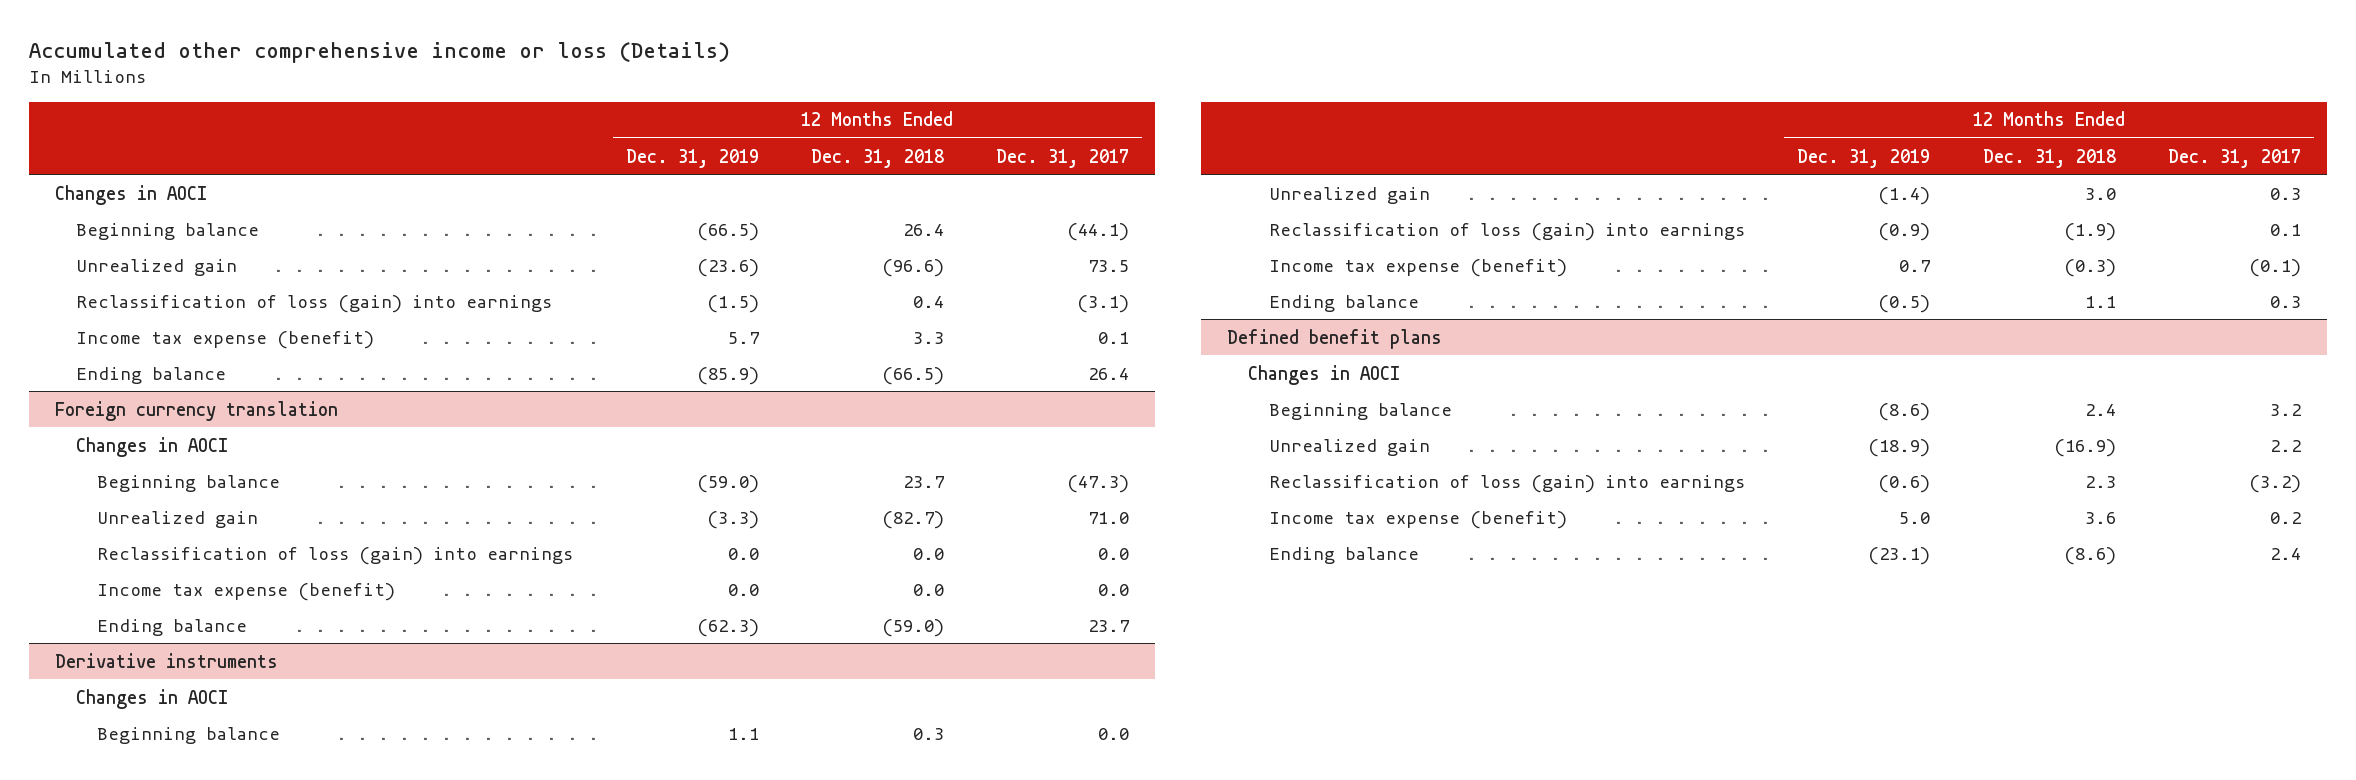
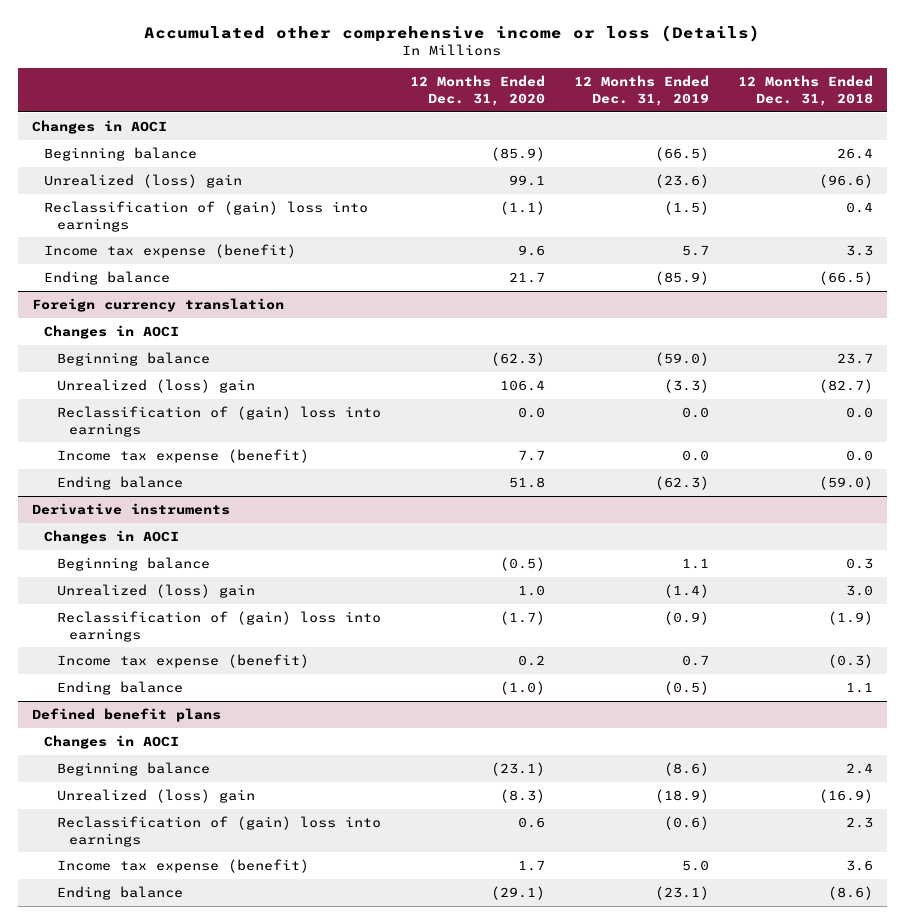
- | 12 Months Ended Dec. 31, 2019 | 12 Months Ended Dec. 31, 2018 | 12 Months Ended Dec. 31, 2017
+ | 12 Months Ended Dec. 31, 2020 | 12 Months Ended Dec. 31, 2019 | 12 Months Ended Dec. 31, 2018
- Unrealized gain | (23.6) | (96.6) | 73.5
- Reclassification of loss (gain) into earnings | (1.5) | 0.4 | (3.1)
+ Unrealized (loss) gain | 99.1 | (23.6) | (96.6)
+ Reclassification of (gain) loss into earnings | (1.1) | (1.5) | 0.4
@ Foreign currency translation
- Unrealized gain | (3.3) | (82.7) | 71.0
- Reclassification of loss (gain) into earnings | 0.0 | 0.0 | 0.0
+ Unrealized (loss) gain | 106.4 | (3.3) | (82.7)
+ Reclassification of (gain) loss into earnings | 0.0 | 0.0 | 0.0
@ Derivative instruments
- Unrealized gain | (1.4) | 3.0 | 0.3
- Reclassification of loss (gain) into earnings | (0.9) | (1.9) | 0.1
+ Unrealized (loss) gain | 1.0 | (1.4) | 3.0
+ Reclassification of (gain) loss into earnings | (1.7) | (0.9) | (1.9)
@ Defined benefit plans
- Unrealized gain | (18.9) | (16.9) | 2.2
- Reclassification of loss (gain) into earnings | (0.6) | 2.3 | (3.2)
+ Unrealized (loss) gain | (8.3) | (18.9) | (16.9)
+ Reclassification of (gain) loss into earnings | 0.6 | (0.6) | 2.3

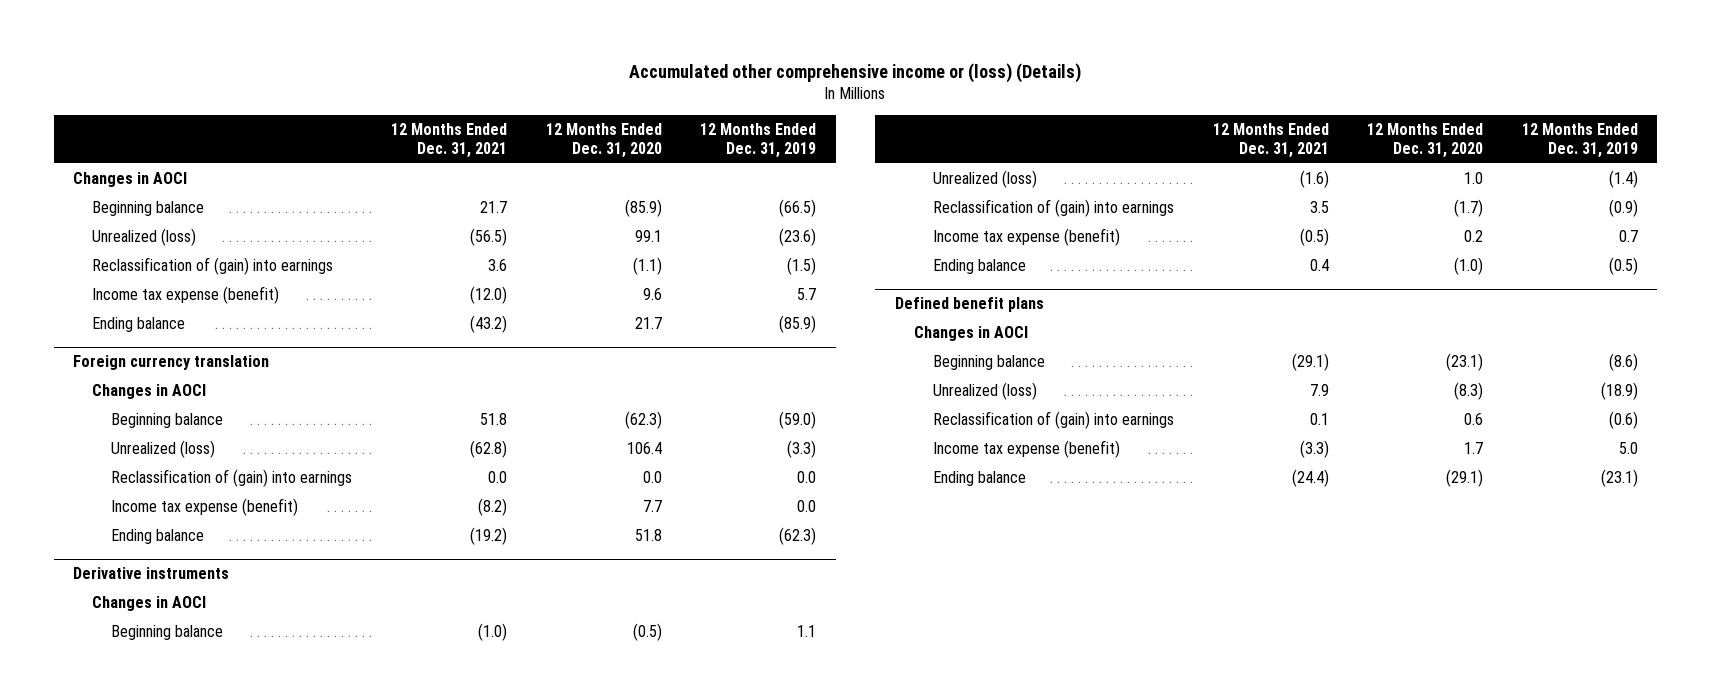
- Accumulated other comprehensive income or loss (Details)
+ Accumulated other comprehensive income or (loss) (Details)
- | 12 Months Ended Dec. 31, 2020 | 12 Months Ended Dec. 31, 2019 | 12 Months Ended Dec. 31, 2018
+ | 12 Months Ended Dec. 31, 2021 | 12 Months Ended Dec. 31, 2020 | 12 Months Ended Dec. 31, 2019
- Unrealized (loss) gain | 99.1 | (23.6) | (96.6)
- Reclassification of (gain) loss into earnings | (1.1) | (1.5) | 0.4
+ Unrealized (loss) | (56.5) | 99.1 | (23.6)
+ Reclassification of (gain) into earnings | 3.6 | (1.1) | (1.5)
@ Foreign currency translation
- Unrealized (loss) gain | 106.4 | (3.3) | (82.7)
- Reclassification of (gain) loss into earnings | 0.0 | 0.0 | 0.0
+ Unrealized (loss) | (62.8) | 106.4 | (3.3)
+ Reclassification of (gain) into earnings | 0.0 | 0.0 | 0.0
@ Derivative instruments
- Unrealized (loss) gain | 1.0 | (1.4) | 3.0
- Reclassification of (gain) loss into earnings | (1.7) | (0.9) | (1.9)
+ Unrealized (loss) | (1.6) | 1.0 | (1.4)
+ Reclassification of (gain) into earnings | 3.5 | (1.7) | (0.9)
@ Defined benefit plans
- Unrealized (loss) gain | (8.3) | (18.9) | (16.9)
- Reclassification of (gain) loss into earnings | 0.6 | (0.6) | 2.3
+ Unrealized (loss) | 7.9 | (8.3) | (18.9)
+ Reclassification of (gain) into earnings | 0.1 | 0.6 | (0.6)

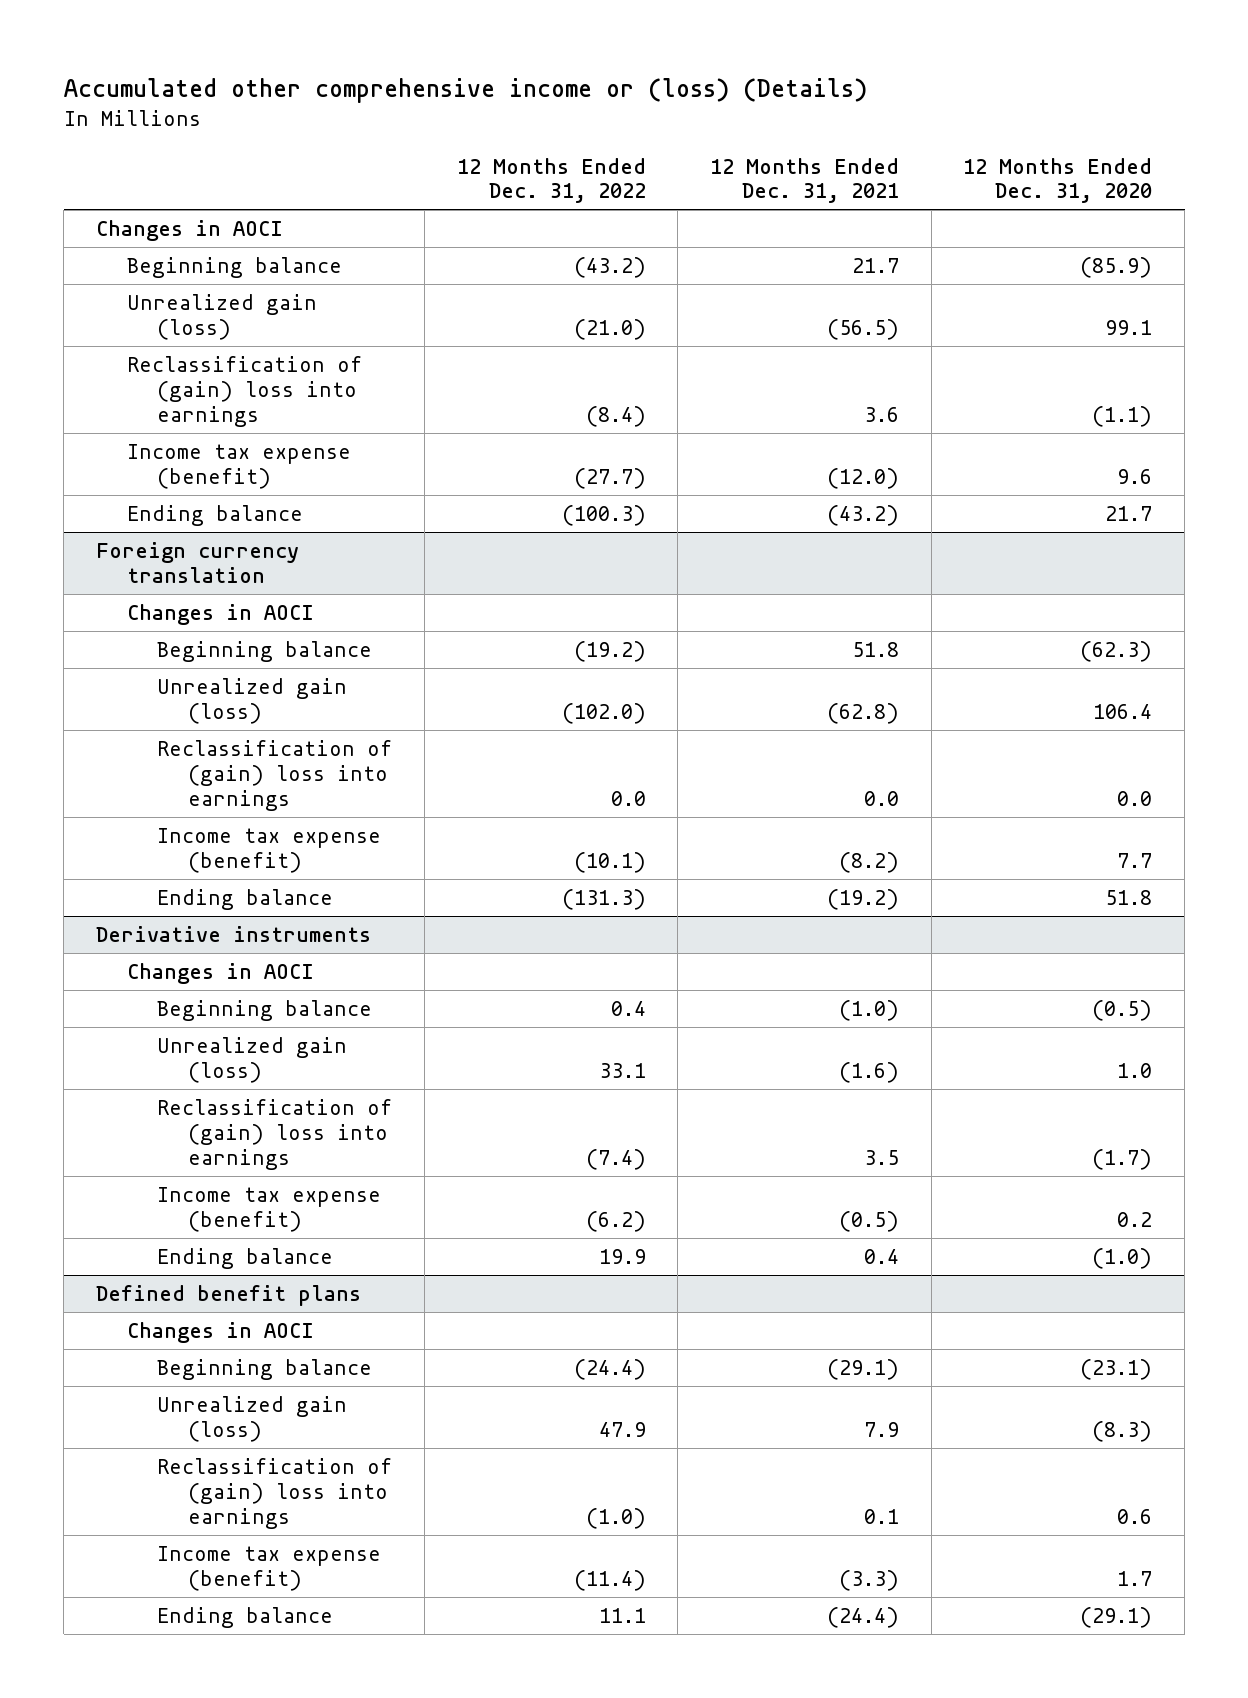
- | 12 Months Ended Dec. 31, 2021 | 12 Months Ended Dec. 31, 2020 | 12 Months Ended Dec. 31, 2019
+ | 12 Months Ended Dec. 31, 2022 | 12 Months Ended Dec. 31, 2021 | 12 Months Ended Dec. 31, 2020
- Unrealized (loss) | (56.5) | 99.1 | (23.6)
- Reclassification of (gain) into earnings | 3.6 | (1.1) | (1.5)
+ Unrealized gain (loss) | (21.0) | (56.5) | 99.1
+ Reclassification of (gain) loss into earnings | (8.4) | 3.6 | (1.1)
@ Foreign currency translation
- Unrealized (loss) | (62.8) | 106.4 | (3.3)
- Reclassification of (gain) into earnings | 0.0 | 0.0 | 0.0
+ Unrealized gain (loss) | (102.0) | (62.8) | 106.4
+ Reclassification of (gain) loss into earnings | 0.0 | 0.0 | 0.0
@ Derivative instruments
- Unrealized (loss) | (1.6) | 1.0 | (1.4)
- Reclassification of (gain) into earnings | 3.5 | (1.7) | (0.9)
+ Unrealized gain (loss) | 33.1 | (1.6) | 1.0
+ Reclassification of (gain) loss into earnings | (7.4) | 3.5 | (1.7)
@ Defined benefit plans
- Unrealized (loss) | 7.9 | (8.3) | (18.9)
- Reclassification of (gain) into earnings | 0.1 | 0.6 | (0.6)
+ Unrealized gain (loss) | 47.9 | 7.9 | (8.3)
+ Reclassification of (gain) loss into earnings | (1.0) | 0.1 | 0.6

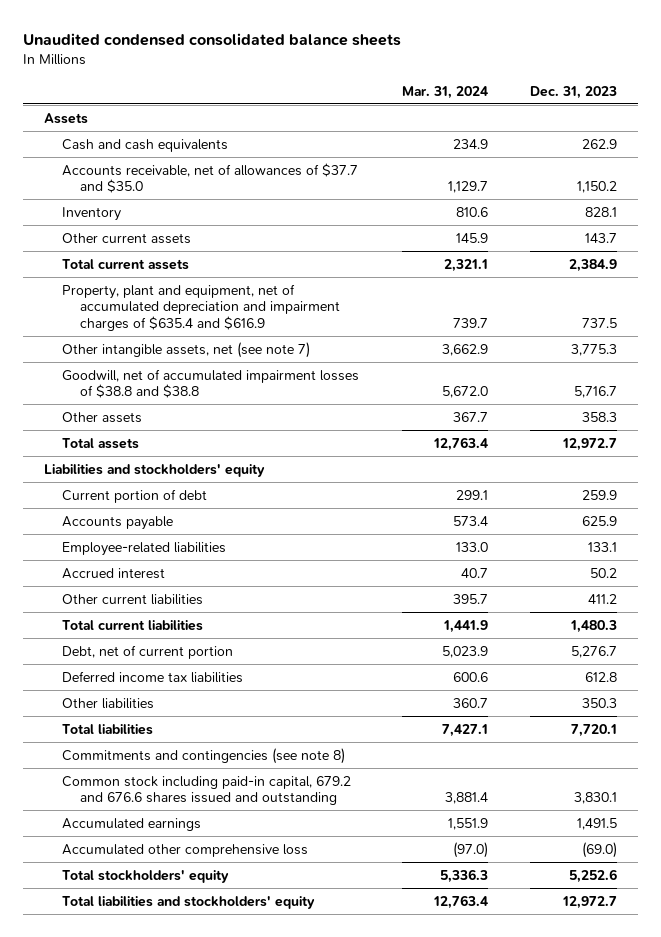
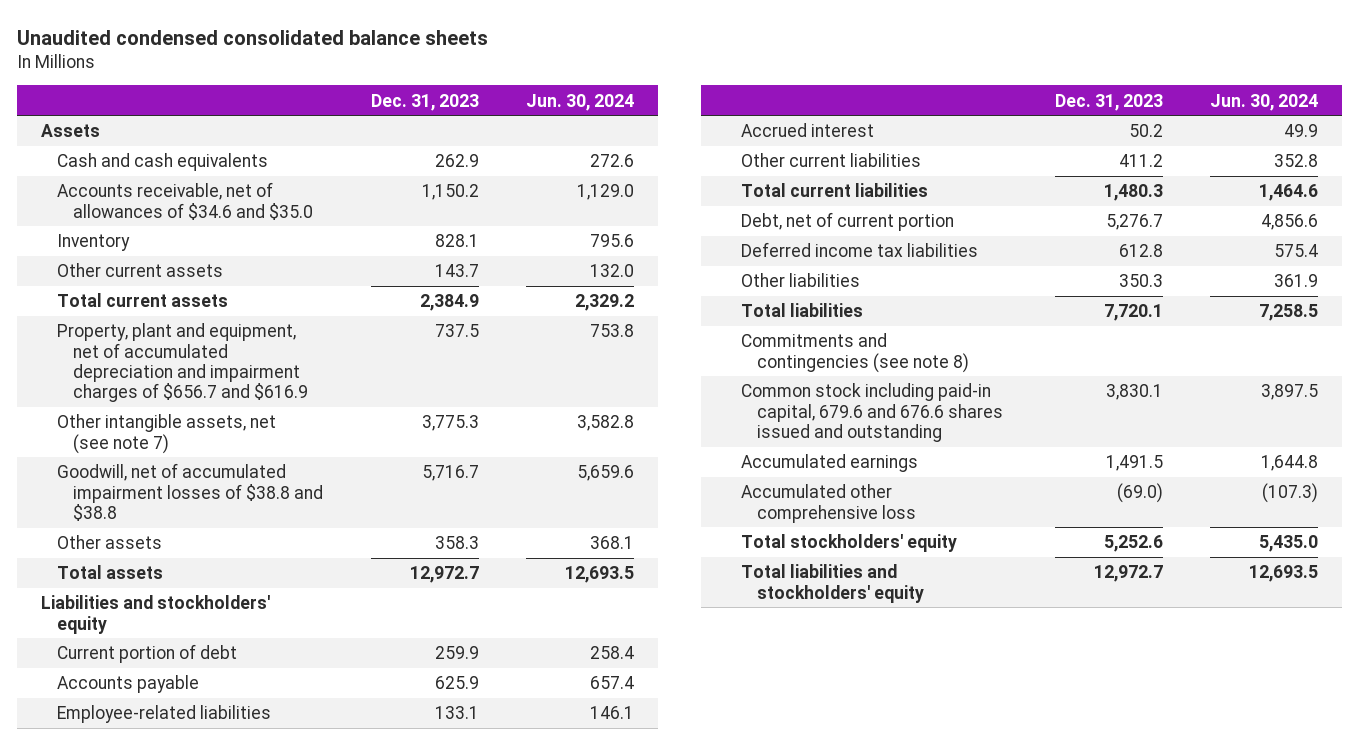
- | Mar. 31, 2024 | Dec. 31, 2023
+ | Dec. 31, 2023 | Jun. 30, 2024
- Accounts receivable, net of allowances of $37.7 and $35.0 | 1,129.7 | 1,150.2
+ Accounts receivable, net of allowances of $34.6 and $35.0 | 1,150.2 | 1,129.0
- Property, plant and equipment, net of accumulated depreciation and impairment charges of $635.4 and $616.9 | 739.7 | 737.5
+ Property, plant and equipment, net of accumulated depreciation and impairment charges of $656.7 and $616.9 | 737.5 | 753.8
- Common stock including paid-in capital, 679.2 and 676.6 shares issued and outstanding | 3,881.4 | 3,830.1
+ Common stock including paid-in capital, 679.6 and 676.6 shares issued and outstanding | 3,830.1 | 3,897.5

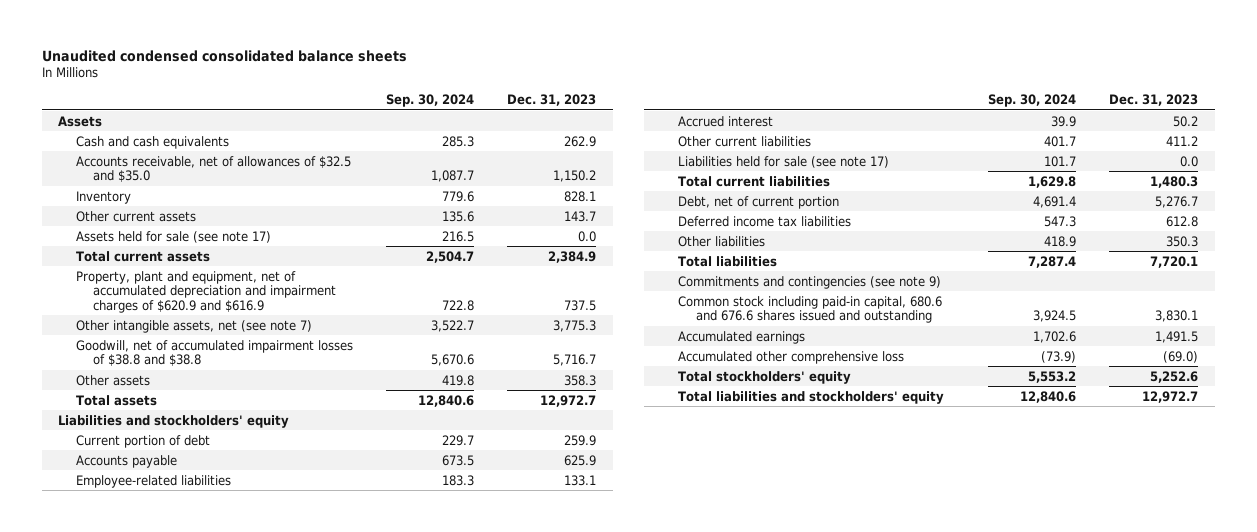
- | Dec. 31, 2023 | Jun. 30, 2024
+ | Sep. 30, 2024 | Dec. 31, 2023
- Accounts receivable, net of allowances of $34.6 and $35.0 | 1,150.2 | 1,129.0
+ Accounts receivable, net of allowances of $32.5 and $35.0 | 1,087.7 | 1,150.2
+ Assets held for sale (see note 17) | 216.5 | 0.0
- Property, plant and equipment, net of accumulated depreciation and impairment charges of $656.7 and $616.9 | 737.5 | 753.8
+ Property, plant and equipment, net of accumulated depreciation and impairment charges of $620.9 and $616.9 | 722.8 | 737.5
+ Liabilities held for sale (see note 17) | 101.7 | 0.0
- Commitments and contingencies (see note 8)
- Common stock including paid-in capital, 679.6 and 676.6 shares issued and outstanding | 3,830.1 | 3,897.5
+ Commitments and contingencies (see note 9)
+ Common stock including paid-in capital, 680.6 and 676.6 shares issued and outstanding | 3,924.5 | 3,830.1

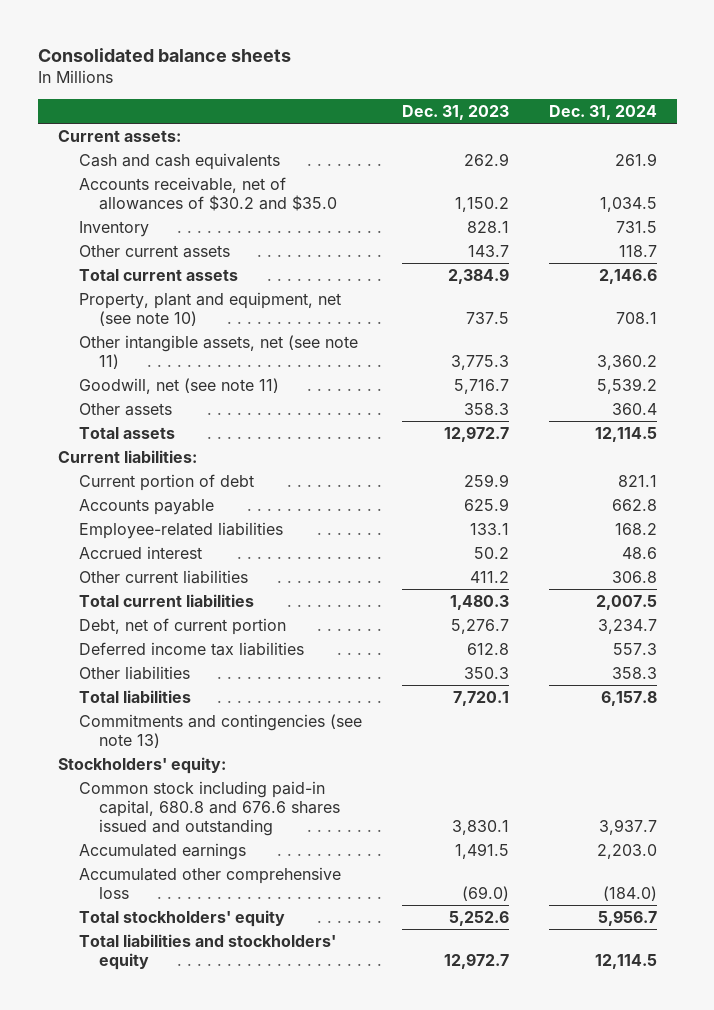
- Unaudited condensed consolidated balance sheets
+ Consolidated balance sheets
- | Sep. 30, 2024 | Dec. 31, 2023
+ | Dec. 31, 2023 | Dec. 31, 2024
- Assets
+ Current assets:
- Accounts receivable, net of allowances of $32.5 and $35.0 | 1,087.7 | 1,150.2
+ Accounts receivable, net of allowances of $30.2 and $35.0 | 1,150.2 | 1,034.5
- Assets held for sale (see note 17) | 216.5 | 0.0
- Property, plant and equipment, net of accumulated depreciation and impairment charges of $620.9 and $616.9 | 722.8 | 737.5
- Other intangible assets, net (see note 7) | 3,522.7 | 3,775.3
- Goodwill, net of accumulated impairment losses of $38.8 and $38.8 | 5,670.6 | 5,716.7
+ Property, plant and equipment, net (see note 10) | 737.5 | 708.1
+ Other intangible assets, net (see note 11) | 3,775.3 | 3,360.2
+ Goodwill, net (see note 11) | 5,716.7 | 5,539.2
- Liabilities and stockholders' equity
+ Current liabilities:
- Liabilities held for sale (see note 17) | 101.7 | 0.0
- Commitments and contingencies (see note 9)
- Common stock including paid-in capital, 680.6 and 676.6 shares issued and outstanding | 3,924.5 | 3,830.1
+ Commitments and contingencies (see note 13)
+ Stockholders' equity:
+ Common stock including paid-in capital, 680.8 and 676.6 shares issued and outstanding | 3,830.1 | 3,937.7

